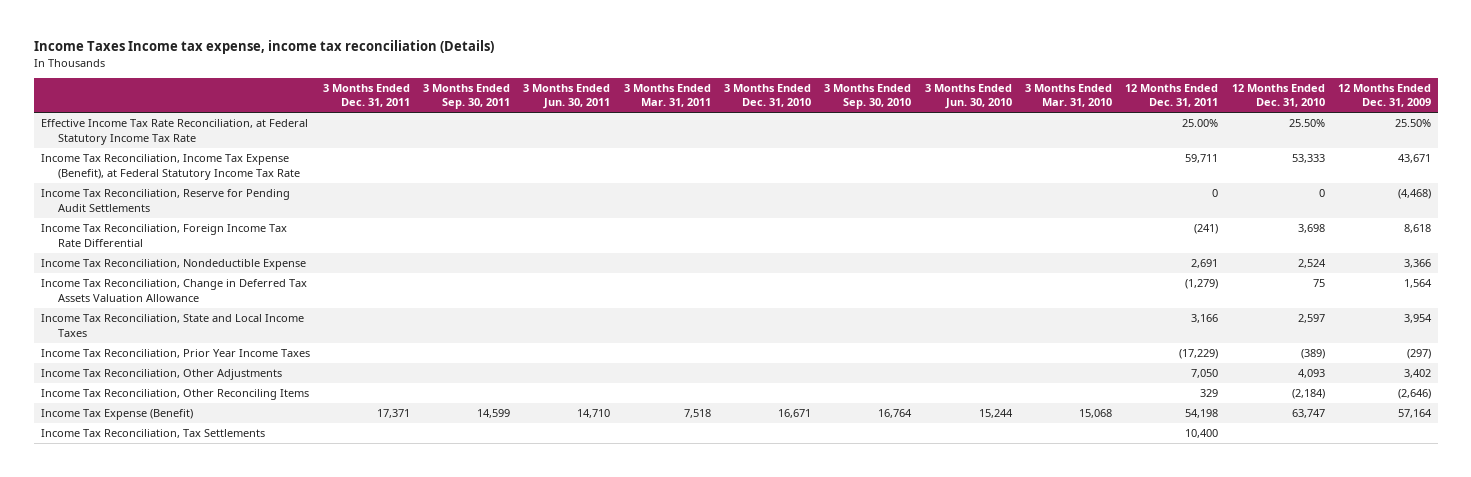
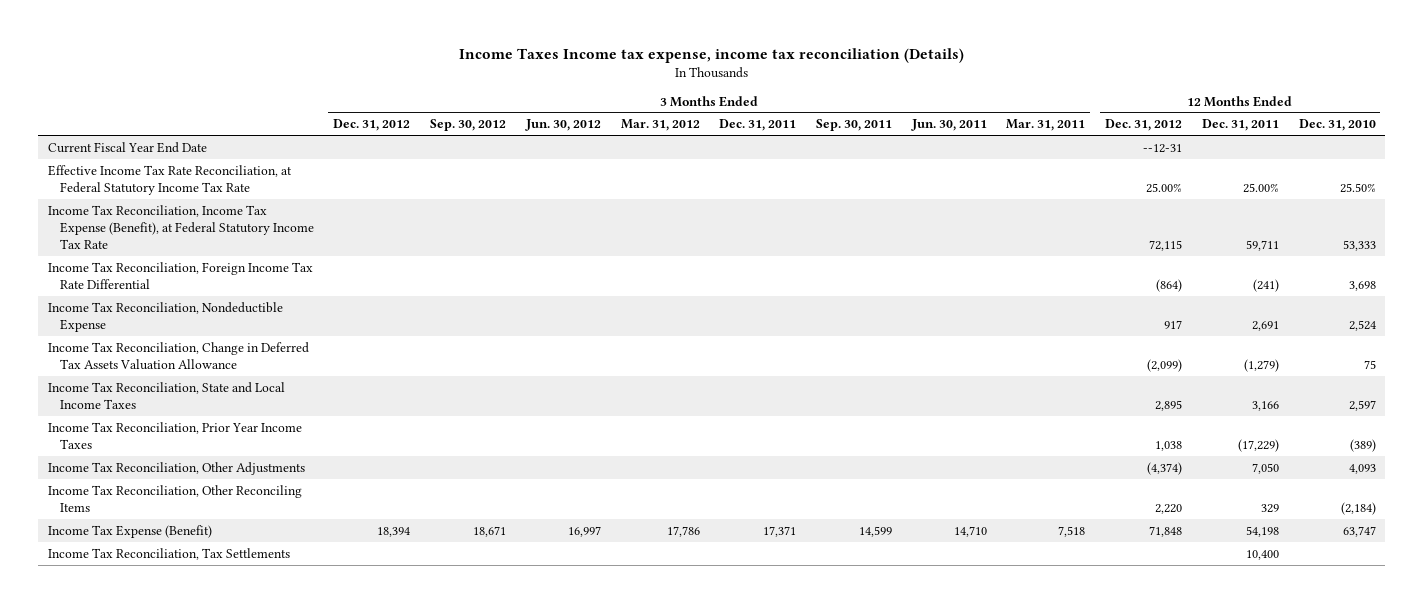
- | 3 Months Ended Dec. 31, 2011 | 3 Months Ended Sep. 30, 2011 | 3 Months Ended Jun. 30, 2011 | 3 Months Ended Mar. 31, 2011 | 3 Months Ended Dec. 31, 2010 | 3 Months Ended Sep. 30, 2010 | 3 Months Ended Jun. 30, 2010 | 3 Months Ended Mar. 31, 2010 | 12 Months Ended Dec. 31, 2011 | 12 Months Ended Dec. 31, 2010 | 12 Months Ended Dec. 31, 2009
+ | 3 Months Ended Dec. 31, 2012 | 3 Months Ended Sep. 30, 2012 | 3 Months Ended Jun. 30, 2012 | 3 Months Ended Mar. 31, 2012 | 3 Months Ended Dec. 31, 2011 | 3 Months Ended Sep. 30, 2011 | 3 Months Ended Jun. 30, 2011 | 3 Months Ended Mar. 31, 2011 | 12 Months Ended Dec. 31, 2012 | 12 Months Ended Dec. 31, 2011 | 12 Months Ended Dec. 31, 2010
+ Current Fiscal Year End Date | | | | | | | | | --12-31 | |
- Income Tax Reconciliation, Reserve for Pending Audit Settlements | | | | | | | | | 0 | 0 | (4,468)

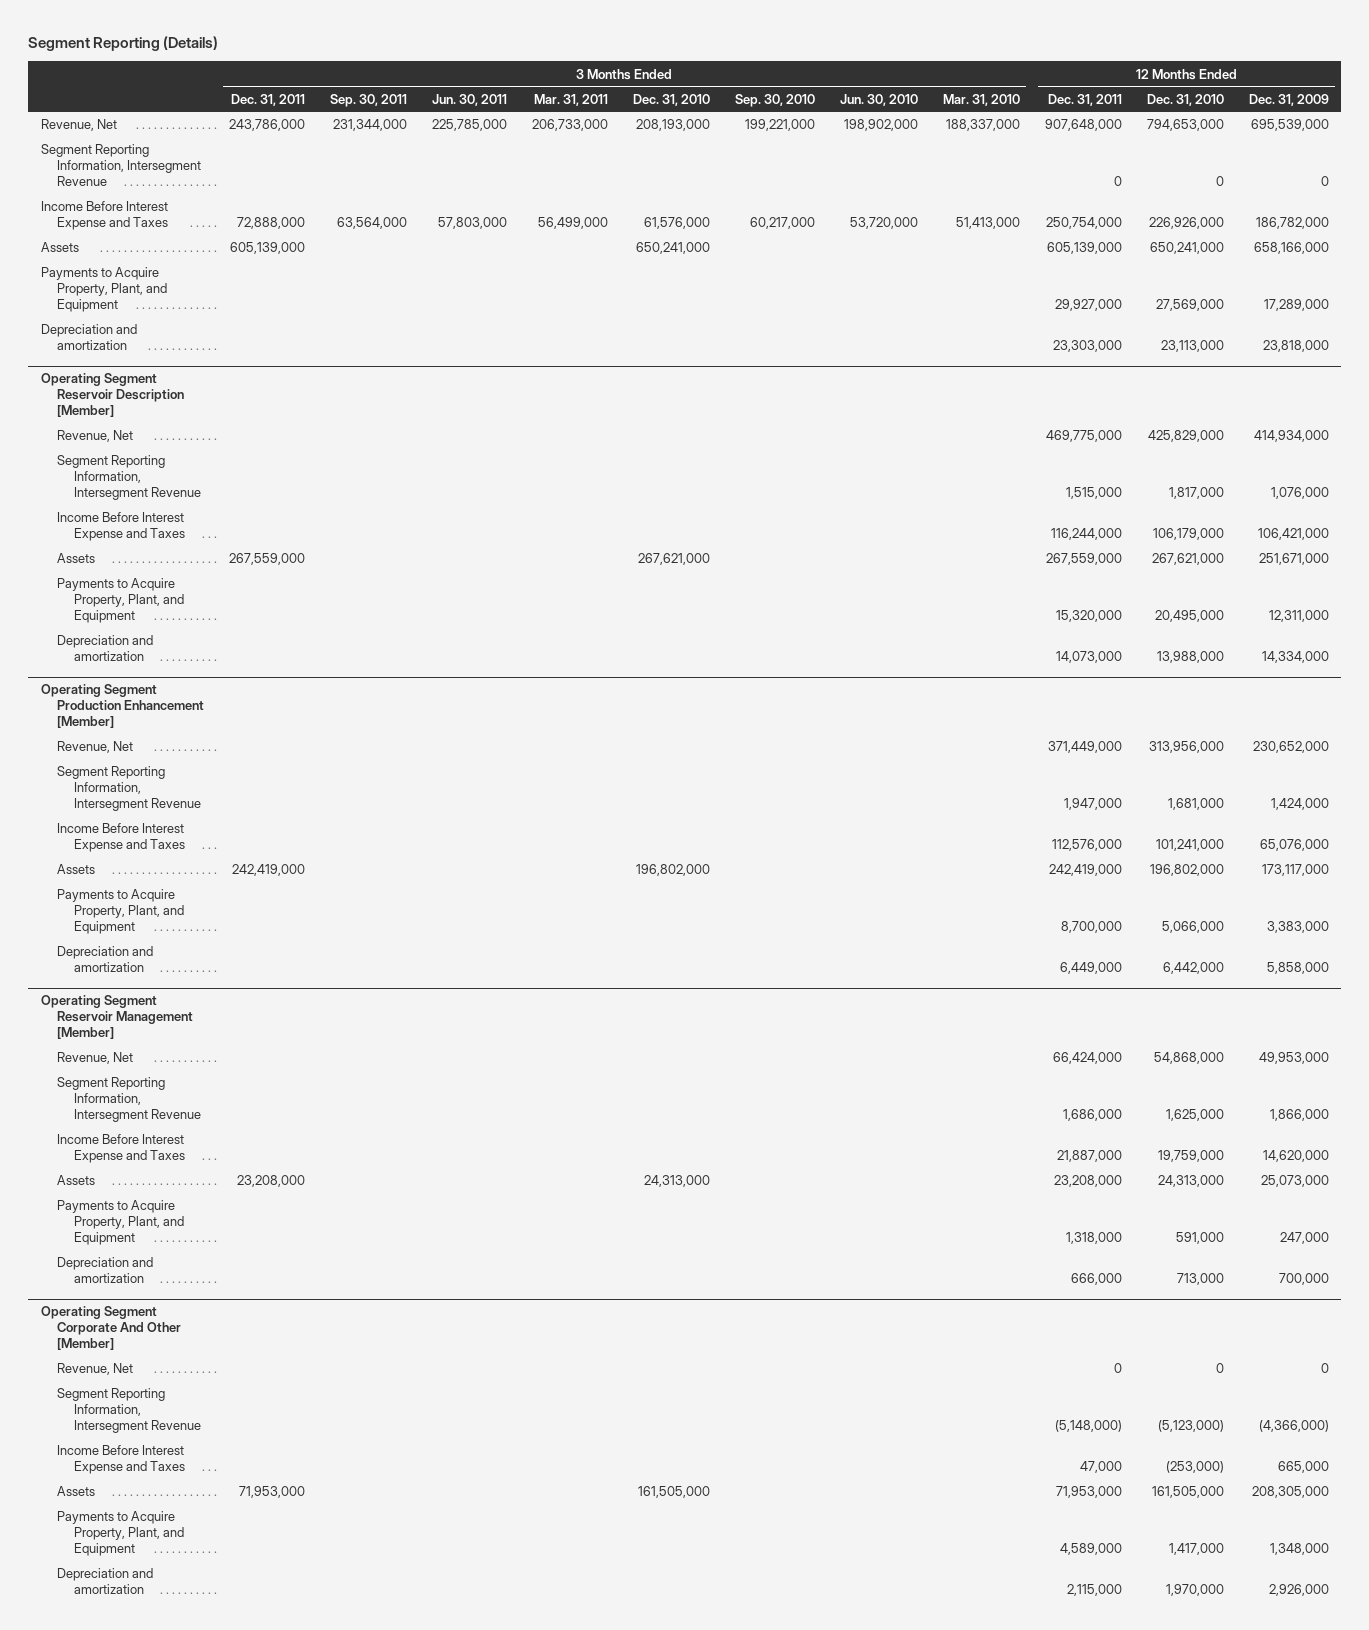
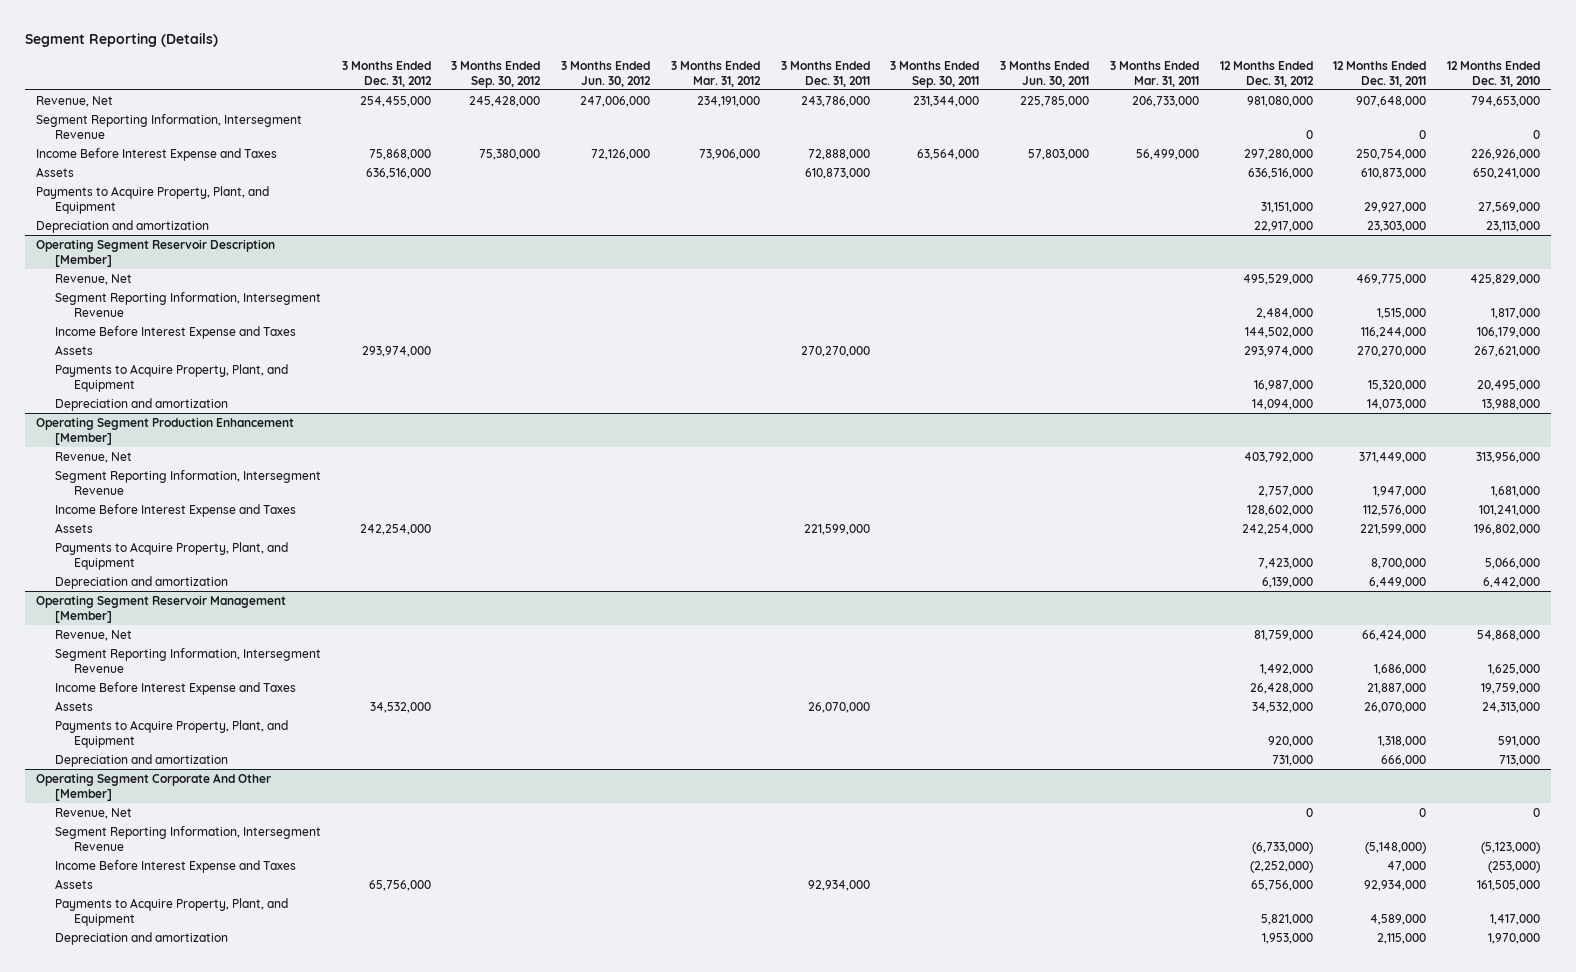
- | 3 Months Ended Dec. 31, 2011 | 3 Months Ended Sep. 30, 2011 | 3 Months Ended Jun. 30, 2011 | 3 Months Ended Mar. 31, 2011 | 3 Months Ended Dec. 31, 2010 | 3 Months Ended Sep. 30, 2010 | 3 Months Ended Jun. 30, 2010 | 3 Months Ended Mar. 31, 2010 | 12 Months Ended Dec. 31, 2011 | 12 Months Ended Dec. 31, 2010 | 12 Months Ended Dec. 31, 2009
+ | 3 Months Ended Dec. 31, 2012 | 3 Months Ended Sep. 30, 2012 | 3 Months Ended Jun. 30, 2012 | 3 Months Ended Mar. 31, 2012 | 3 Months Ended Dec. 31, 2011 | 3 Months Ended Sep. 30, 2011 | 3 Months Ended Jun. 30, 2011 | 3 Months Ended Mar. 31, 2011 | 12 Months Ended Dec. 31, 2012 | 12 Months Ended Dec. 31, 2011 | 12 Months Ended Dec. 31, 2010
- Assets | 605,139,000 | | | | 650,241,000 | | | | 605,139,000 | 650,241,000 | 658,166,000
+ Assets | 636,516,000 | | | | 610,873,000 | | | | 636,516,000 | 610,873,000 | 650,241,000
@ Operating Segment Reservoir Description [Member]
- Assets | 267,559,000 | | | | 267,621,000 | | | | 267,559,000 | 267,621,000 | 251,671,000
+ Assets | 293,974,000 | | | | 270,270,000 | | | | 293,974,000 | 270,270,000 | 267,621,000
@ Operating Segment Production Enhancement [Member]
- Assets | 242,419,000 | | | | 196,802,000 | | | | 242,419,000 | 196,802,000 | 173,117,000
+ Assets | 242,254,000 | | | | 221,599,000 | | | | 242,254,000 | 221,599,000 | 196,802,000
@ Operating Segment Reservoir Management [Member]
- Assets | 23,208,000 | | | | 24,313,000 | | | | 23,208,000 | 24,313,000 | 25,073,000
+ Assets | 34,532,000 | | | | 26,070,000 | | | | 34,532,000 | 26,070,000 | 24,313,000
@ Operating Segment Corporate And Other [Member]
- Assets | 71,953,000 | | | | 161,505,000 | | | | 71,953,000 | 161,505,000 | 208,305,000
+ Assets | 65,756,000 | | | | 92,934,000 | | | | 65,756,000 | 92,934,000 | 161,505,000

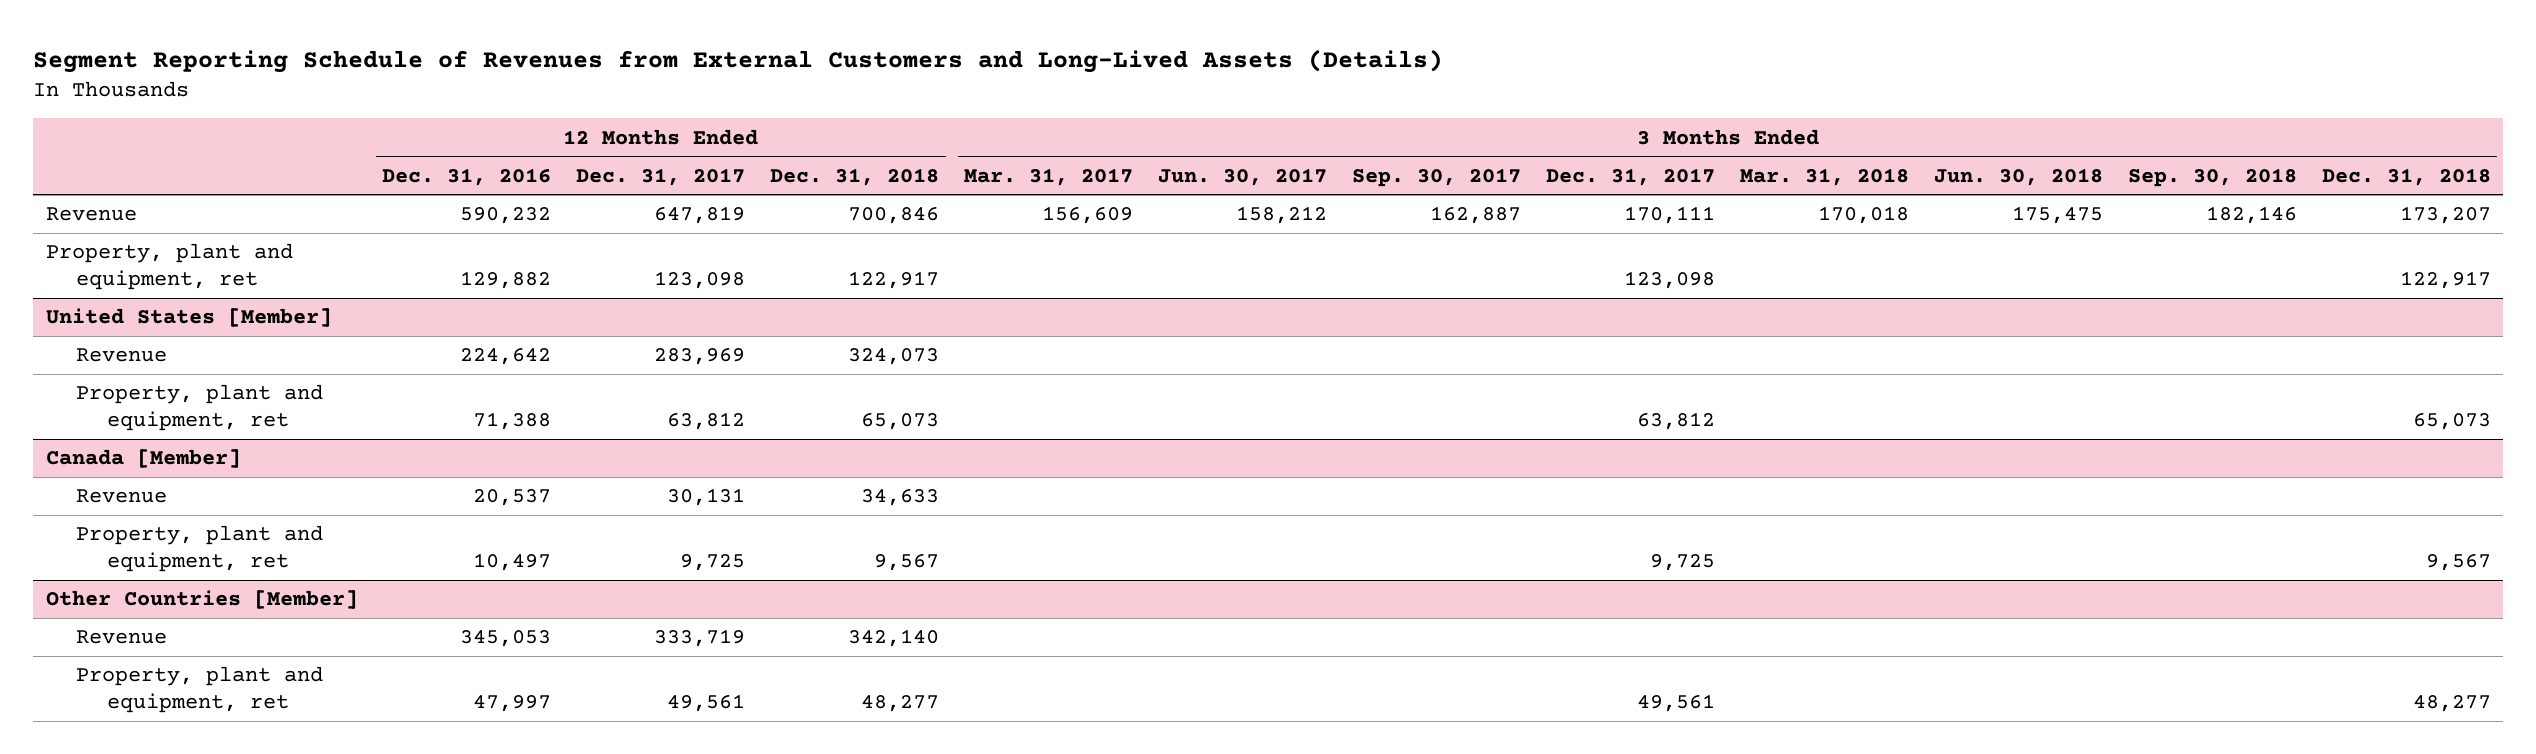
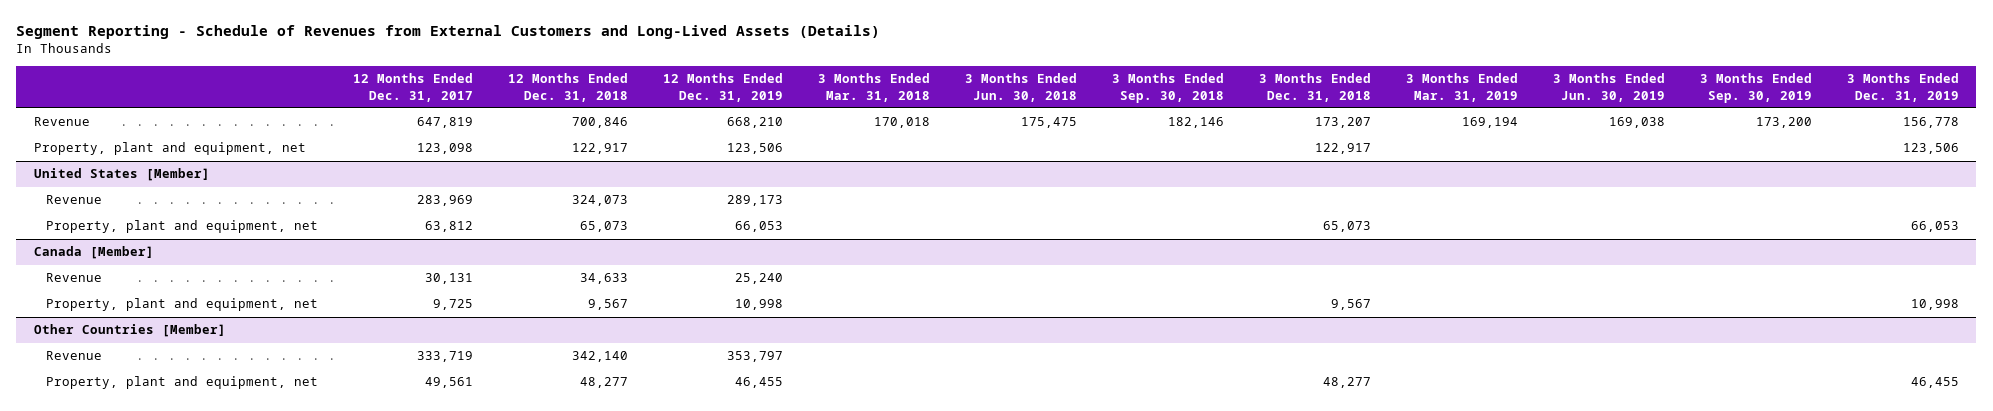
- Segment Reporting Schedule of Revenues from External Customers and Long-Lived Assets (Details)
+ Segment Reporting - Schedule of Revenues from External Customers and Long-Lived Assets (Details)
- | 12 Months Ended Dec. 31, 2016 | 12 Months Ended Dec. 31, 2017 | 12 Months Ended Dec. 31, 2018 | 3 Months Ended Mar. 31, 2017 | 3 Months Ended Jun. 30, 2017 | 3 Months Ended Sep. 30, 2017 | 3 Months Ended Dec. 31, 2017 | 3 Months Ended Mar. 31, 2018 | 3 Months Ended Jun. 30, 2018 | 3 Months Ended Sep. 30, 2018 | 3 Months Ended Dec. 31, 2018
+ | 12 Months Ended Dec. 31, 2017 | 12 Months Ended Dec. 31, 2018 | 12 Months Ended Dec. 31, 2019 | 3 Months Ended Mar. 31, 2018 | 3 Months Ended Jun. 30, 2018 | 3 Months Ended Sep. 30, 2018 | 3 Months Ended Dec. 31, 2018 | 3 Months Ended Mar. 31, 2019 | 3 Months Ended Jun. 30, 2019 | 3 Months Ended Sep. 30, 2019 | 3 Months Ended Dec. 31, 2019
- Property, plant and equipment, ret | 129,882 | 123,098 | 122,917 | | | | 123,098 | | | | 122,917
+ Property, plant and equipment, net | 123,098 | 122,917 | 123,506 | | | | 122,917 | | | | 123,506
@ United States [Member]
- Property, plant and equipment, ret | 71,388 | 63,812 | 65,073 | | | | 63,812 | | | | 65,073
+ Property, plant and equipment, net | 63,812 | 65,073 | 66,053 | | | | 65,073 | | | | 66,053
@ Canada [Member]
- Property, plant and equipment, ret | 10,497 | 9,725 | 9,567 | | | | 9,725 | | | | 9,567
+ Property, plant and equipment, net | 9,725 | 9,567 | 10,998 | | | | 9,567 | | | | 10,998
@ Other Countries [Member]
- Property, plant and equipment, ret | 47,997 | 49,561 | 48,277 | | | | 49,561 | | | | 48,277
+ Property, plant and equipment, net | 49,561 | 48,277 | 46,455 | | | | 48,277 | | | | 46,455

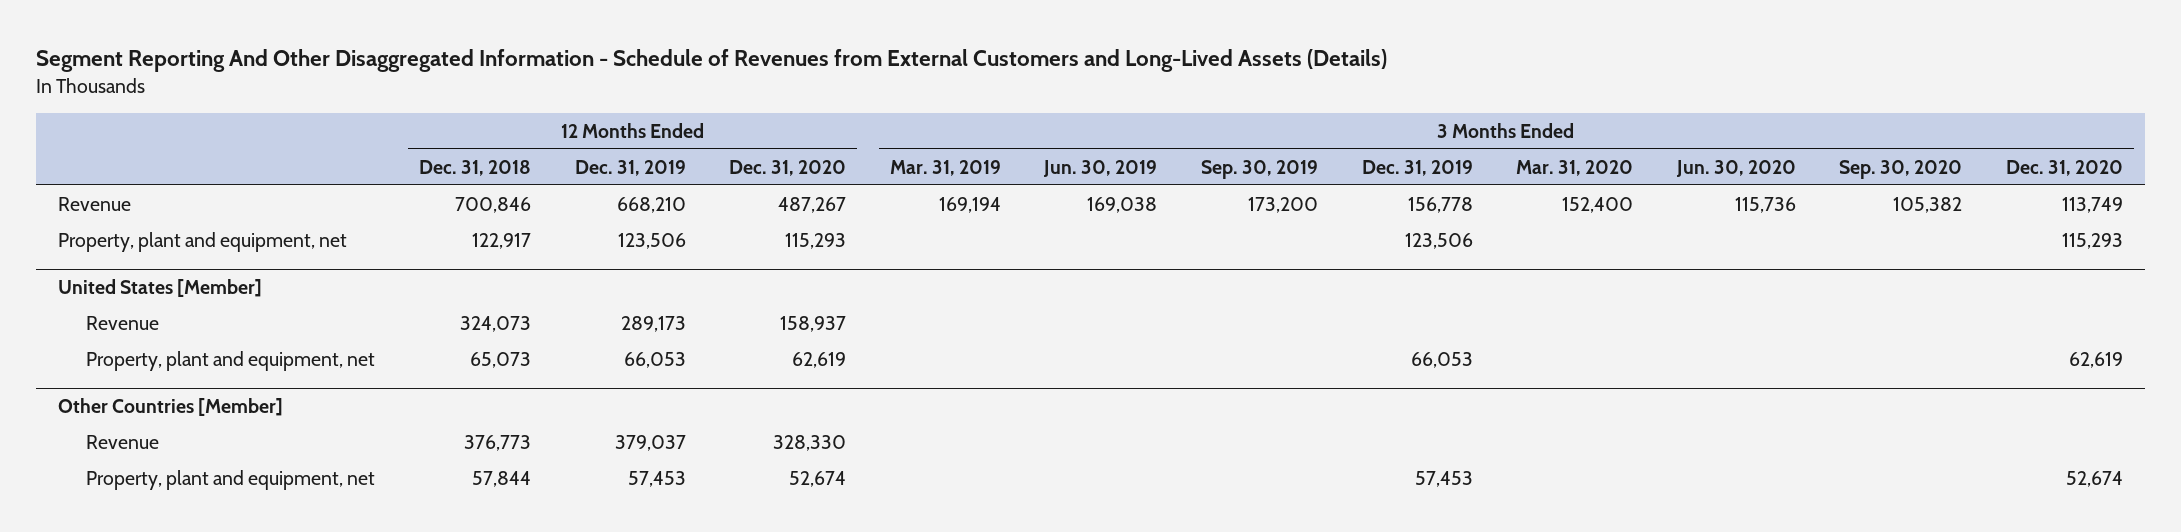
- Segment Reporting - Schedule of Revenues from External Customers and Long-Lived Assets (Details)
+ Segment Reporting And Other Disaggregated Information - Schedule of Revenues from External Customers and Long-Lived Assets (Details)
- | 12 Months Ended Dec. 31, 2017 | 12 Months Ended Dec. 31, 2018 | 12 Months Ended Dec. 31, 2019 | 3 Months Ended Mar. 31, 2018 | 3 Months Ended Jun. 30, 2018 | 3 Months Ended Sep. 30, 2018 | 3 Months Ended Dec. 31, 2018 | 3 Months Ended Mar. 31, 2019 | 3 Months Ended Jun. 30, 2019 | 3 Months Ended Sep. 30, 2019 | 3 Months Ended Dec. 31, 2019
+ | 12 Months Ended Dec. 31, 2018 | 12 Months Ended Dec. 31, 2019 | 12 Months Ended Dec. 31, 2020 | 3 Months Ended Mar. 31, 2019 | 3 Months Ended Jun. 30, 2019 | 3 Months Ended Sep. 30, 2019 | 3 Months Ended Dec. 31, 2019 | 3 Months Ended Mar. 31, 2020 | 3 Months Ended Jun. 30, 2020 | 3 Months Ended Sep. 30, 2020 | 3 Months Ended Dec. 31, 2020
- Canada [Member]
- Revenue | 30,131 | 34,633 | 25,240 | | | | | | | |
- Property, plant and equipment, net | 9,725 | 9,567 | 10,998 | | | | 9,567 | | | | 10,998
@ Other Countries [Member]
- Revenue | 333,719 | 342,140 | 353,797 | | | | | | | |
- Property, plant and equipment, net | 49,561 | 48,277 | 46,455 | | | | 48,277 | | | | 46,455
+ Revenue | 376,773 | 379,037 | 328,330 | | | | | | | |
+ Property, plant and equipment, net | 57,844 | 57,453 | 52,674 | | | | 57,453 | | | | 52,674

